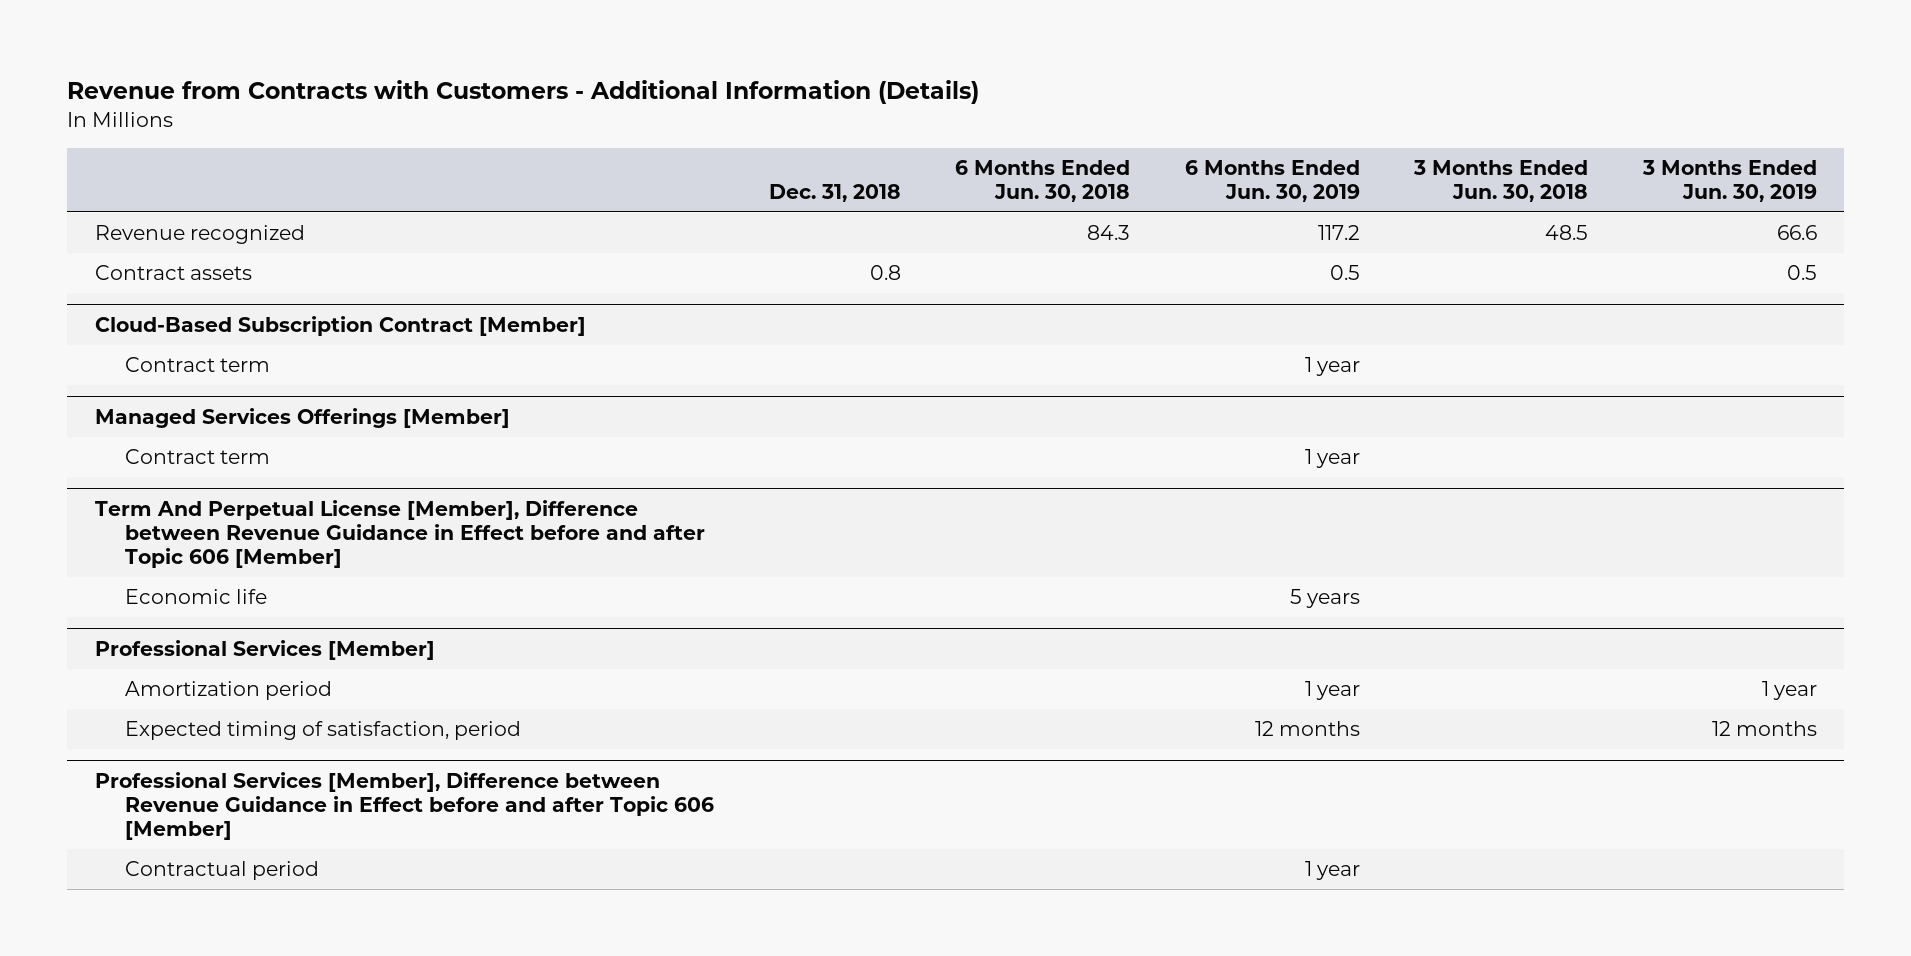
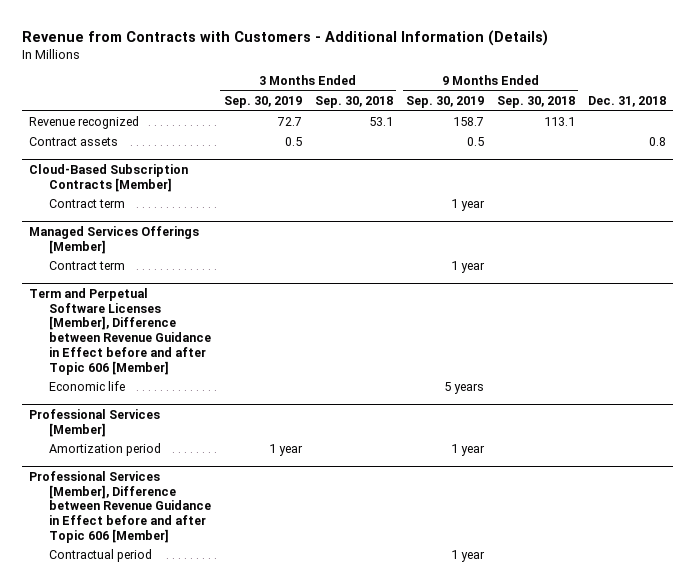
- | Dec. 31, 2018 | 6 Months Ended Jun. 30, 2018 | 6 Months Ended Jun. 30, 2019 | 3 Months Ended Jun. 30, 2018 | 3 Months Ended Jun. 30, 2019
+ | 3 Months Ended Sep. 30, 2019 | 3 Months Ended Sep. 30, 2018 | 9 Months Ended Sep. 30, 2019 | 9 Months Ended Sep. 30, 2018 | Dec. 31, 2018
- Cloud-Based Subscription Contract [Member]
+ Cloud-Based Subscription Contracts [Member]
- Term And Perpetual License [Member], Difference between Revenue Guidance in Effect before and after Topic 606 [Member]
+ Term and Perpetual Software Licenses [Member], Difference between Revenue Guidance in Effect before and after Topic 606 [Member]
@ Professional Services [Member]
- Expected timing of satisfaction, period | | | 12 months | | 12 months

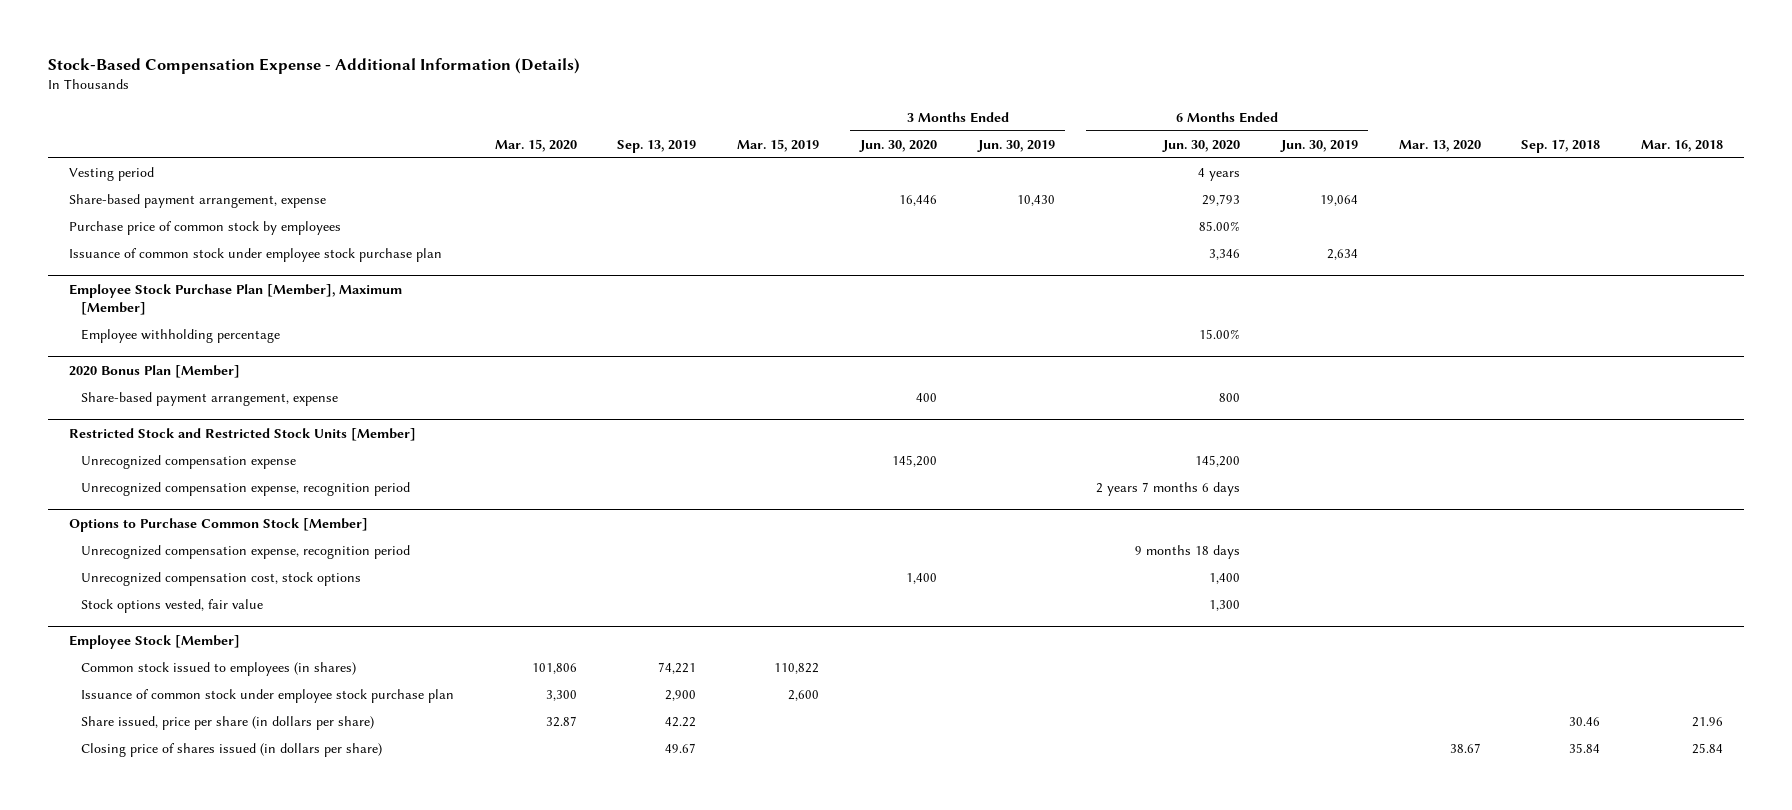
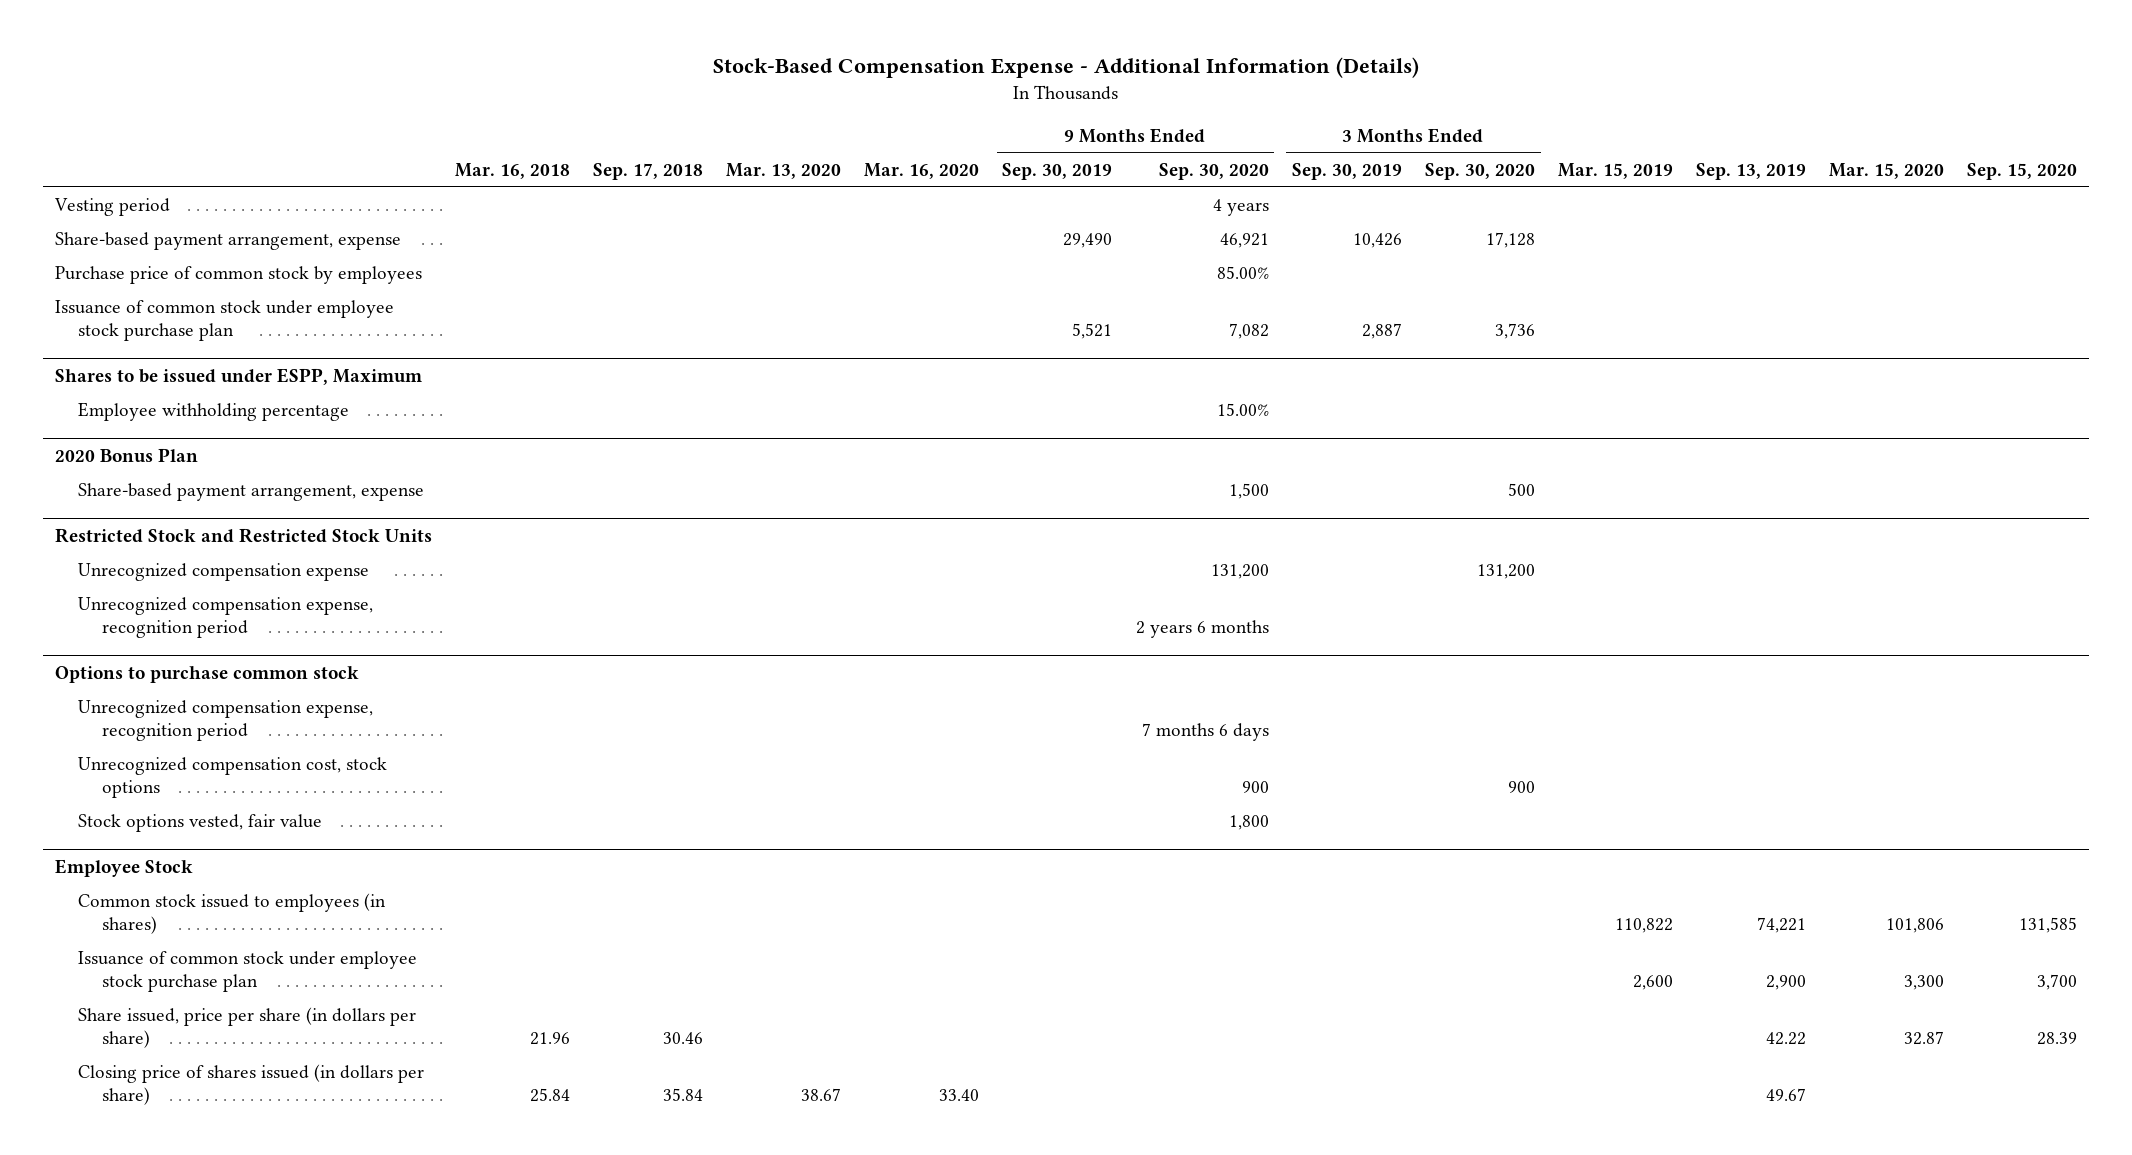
- | Mar. 15, 2020 | Sep. 13, 2019 | Mar. 15, 2019 | 3 Months Ended Jun. 30, 2020 | 3 Months Ended Jun. 30, 2019 | 6 Months Ended Jun. 30, 2020 | 6 Months Ended Jun. 30, 2019 | Mar. 13, 2020 | Sep. 17, 2018 | Mar. 16, 2018
+ | Mar. 16, 2018 | Sep. 17, 2018 | Mar. 13, 2020 | Mar. 16, 2020 | 9 Months Ended Sep. 30, 2019 | 9 Months Ended Sep. 30, 2020 | 3 Months Ended Sep. 30, 2019 | 3 Months Ended Sep. 30, 2020 | Mar. 15, 2019 | Sep. 13, 2019 | Mar. 15, 2020 | Sep. 15, 2020
- Employee Stock Purchase Plan [Member], Maximum [Member]
- Employee withholding percentage | | | | | | 15.00% | | | |
- 2020 Bonus Plan [Member]
+ Shares to be issued under ESPP, Maximum
+ Employee withholding percentage | | | | | | 15.00% | | | | | |
+ 2020 Bonus Plan
- Restricted Stock and Restricted Stock Units [Member]
+ Restricted Stock and Restricted Stock Units
- Options to Purchase Common Stock [Member]
+ Options to purchase common stock
- Employee Stock [Member]
+ Employee Stock

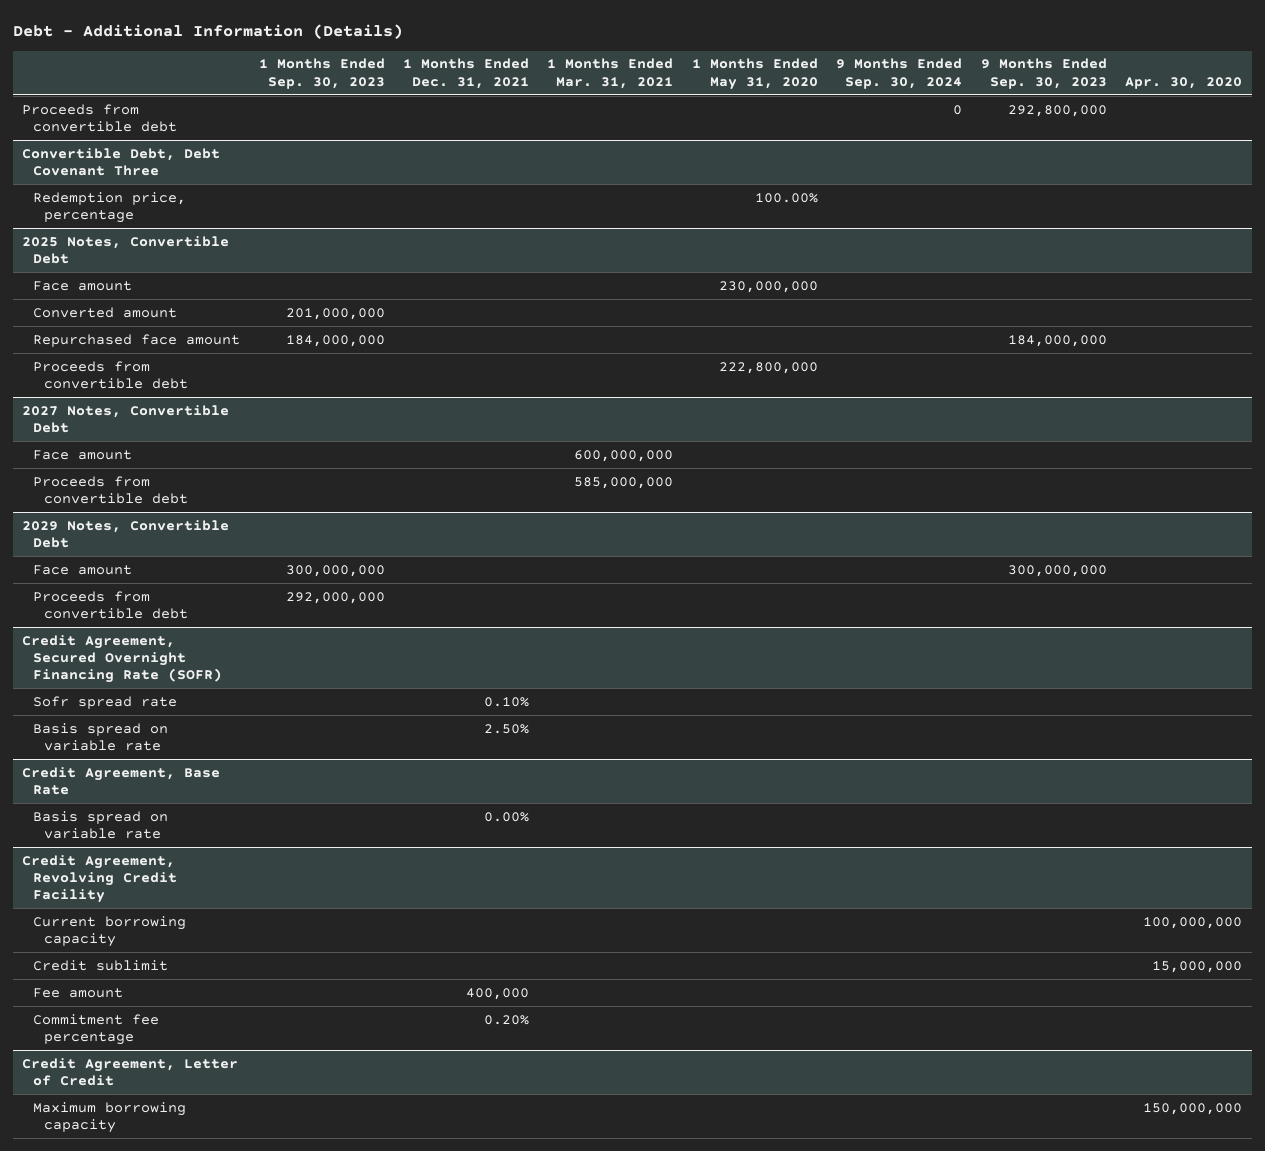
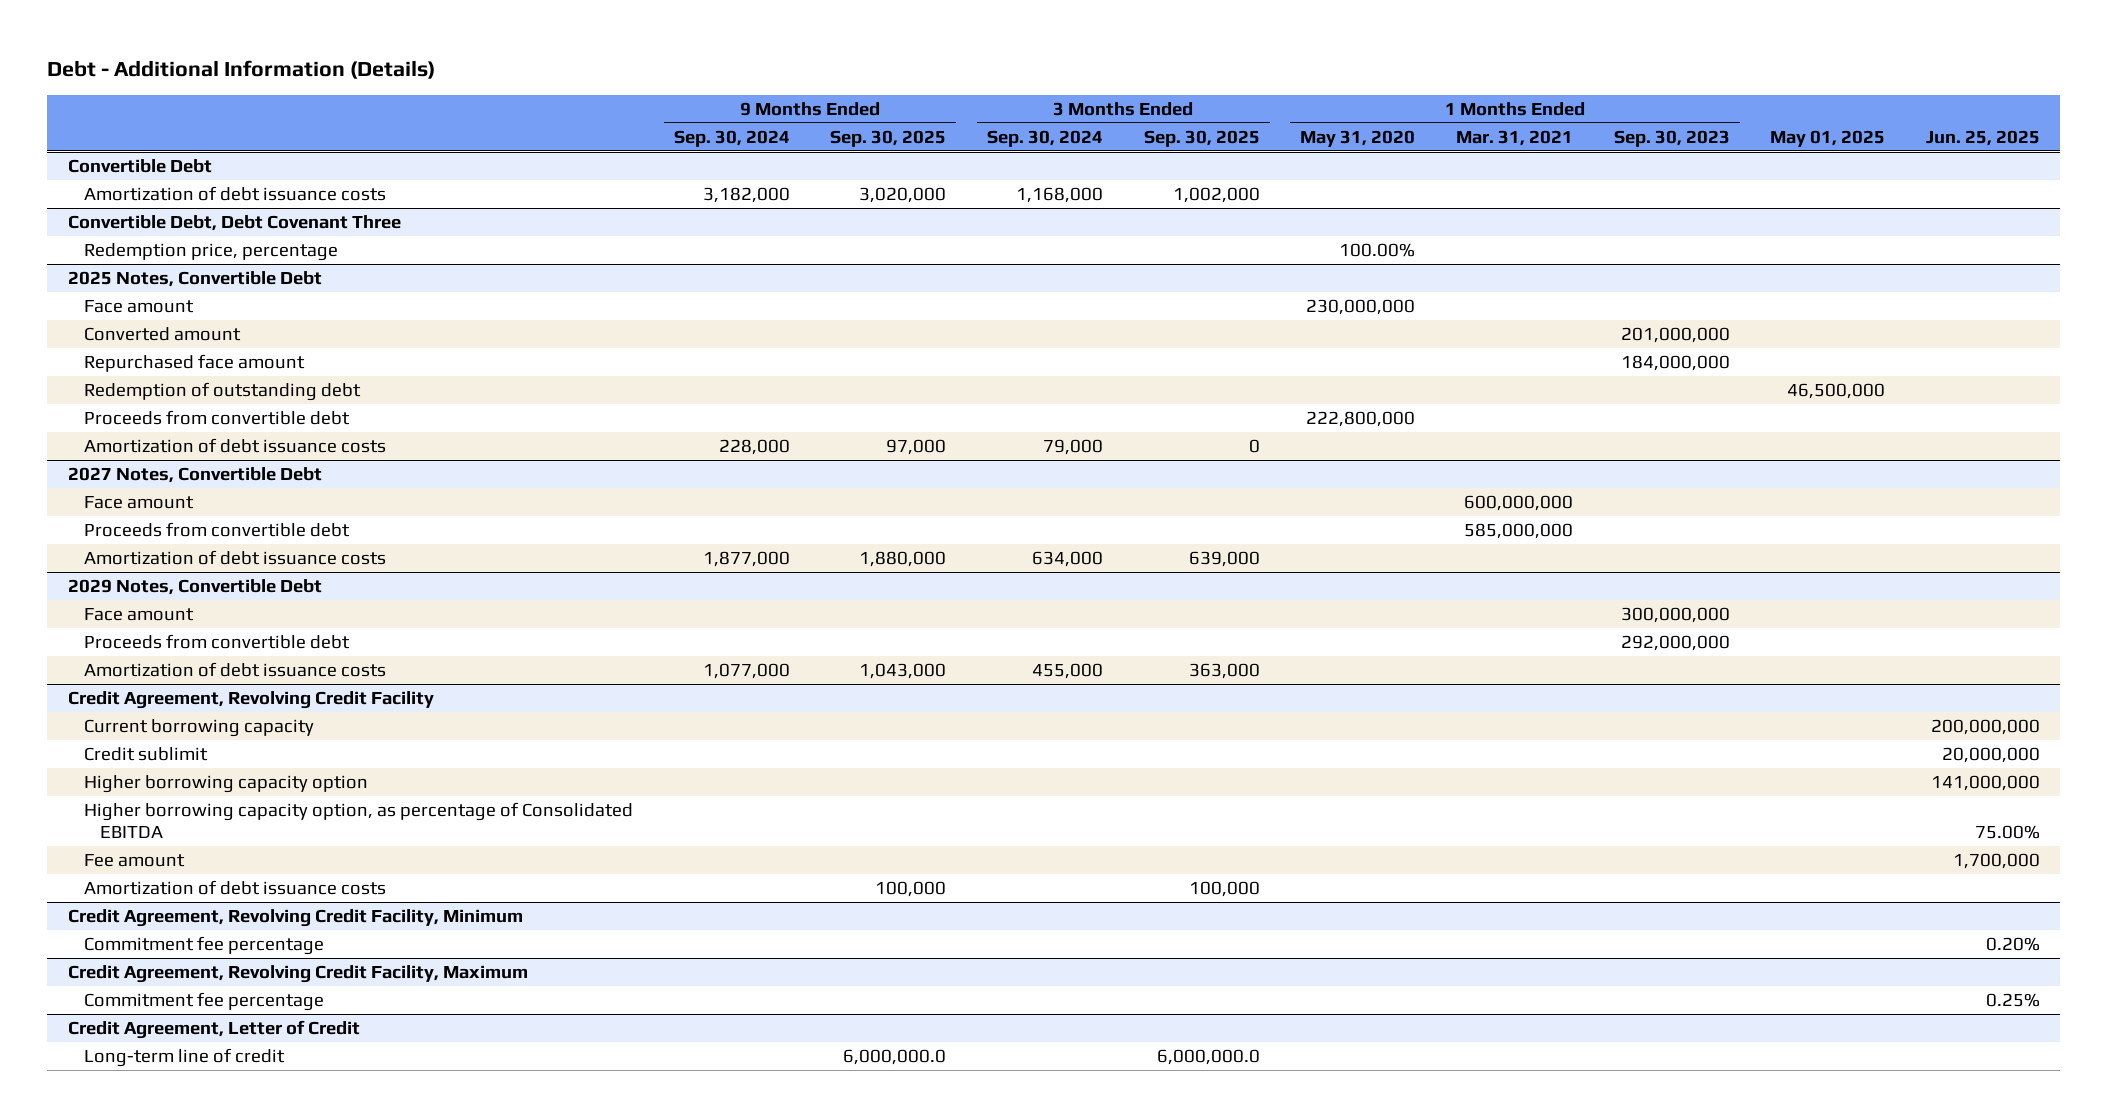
- | 1 Months Ended Sep. 30, 2023 | 1 Months Ended Dec. 31, 2021 | 1 Months Ended Mar. 31, 2021 | 1 Months Ended May 31, 2020 | 9 Months Ended Sep. 30, 2024 | 9 Months Ended Sep. 30, 2023 | Apr. 30, 2020
+ | 9 Months Ended Sep. 30, 2024 | 9 Months Ended Sep. 30, 2025 | 3 Months Ended Sep. 30, 2024 | 3 Months Ended Sep. 30, 2025 | 1 Months Ended May 31, 2020 | 1 Months Ended Mar. 31, 2021 | 1 Months Ended Sep. 30, 2023 | May 01, 2025 | Jun. 25, 2025
- Proceeds from convertible debt | | | | | 0 | 292,800,000 |
+ Convertible Debt
+ Amortization of debt issuance costs | 3,182,000 | 3,020,000 | 1,168,000 | 1,002,000 | | | | |
@ 2025 Notes, Convertible Debt
+ Redemption of outstanding debt | | | | | | | | 46,500,000 |
+ Amortization of debt issuance costs | 228,000 | 97,000 | 79,000 | 0 | | | | |
@ 2027 Notes, Convertible Debt
+ Amortization of debt issuance costs | 1,877,000 | 1,880,000 | 634,000 | 639,000 | | | | |
- Credit Agreement, Secured Overnight Financing Rate (SOFR)
- Sofr spread rate | | 0.10% | | | | |
- Basis spread on variable rate | | 2.50% | | | | |
- Credit Agreement, Base Rate
- Basis spread on variable rate | | 0.00% | | | | |
@ 2029 Notes, Convertible Debt
+ Amortization of debt issuance costs | 1,077,000 | 1,043,000 | 455,000 | 363,000 | | | | |
@ Credit Agreement, Revolving Credit Facility
+ Higher borrowing capacity option | | | | | | | | | 141,000,000
+ Higher borrowing capacity option, as percentage of Consolidated EBITDA | | | | | | | | | 75.00%
- Commitment fee percentage | | 0.20% | | | | |
+ Amortization of debt issuance costs | | 100,000 | | 100,000 | | | | |
+ Credit Agreement, Revolving Credit Facility, Minimum
+ Commitment fee percentage | | | | | | | | | 0.20%
+ Credit Agreement, Revolving Credit Facility, Maximum
+ Commitment fee percentage | | | | | | | | | 0.25%
@ Credit Agreement, Letter of Credit
- Maximum borrowing capacity | | | | | | | 150,000,000
+ Long-term line of credit | | 6,000,000.0 | | 6,000,000.0 | | | | |

